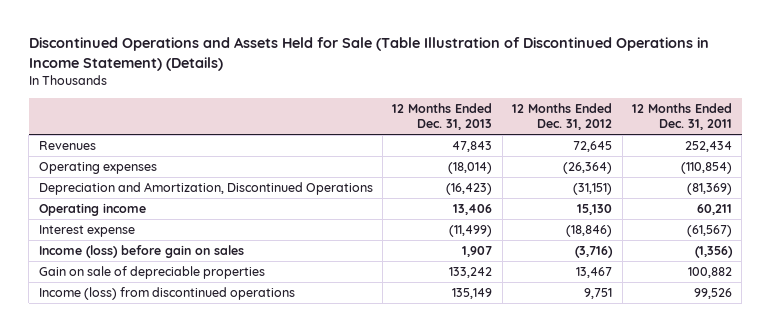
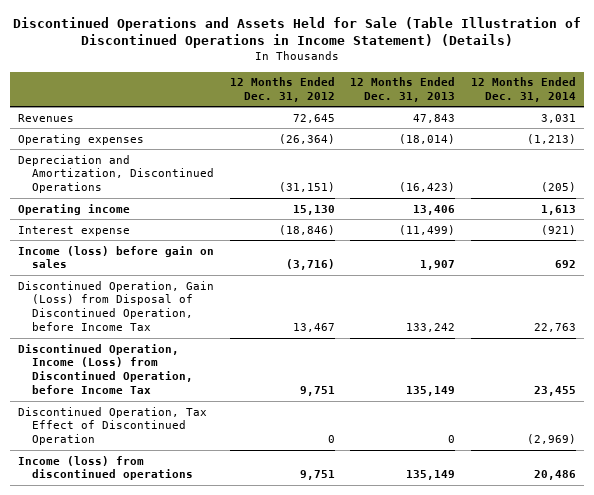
- | 12 Months Ended Dec. 31, 2013 | 12 Months Ended Dec. 31, 2012 | 12 Months Ended Dec. 31, 2011
+ | 12 Months Ended Dec. 31, 2012 | 12 Months Ended Dec. 31, 2013 | 12 Months Ended Dec. 31, 2014
- Gain on sale of depreciable properties | 133,242 | 13,467 | 100,882
+ Discontinued Operation, Gain (Loss) from Disposal of Discontinued Operation, before Income Tax | 13,467 | 133,242 | 22,763
+ Discontinued Operation, Income (Loss) from Discontinued Operation, before Income Tax | 9,751 | 135,149 | 23,455
+ Discontinued Operation, Tax Effect of Discontinued Operation | 0 | 0 | (2,969)

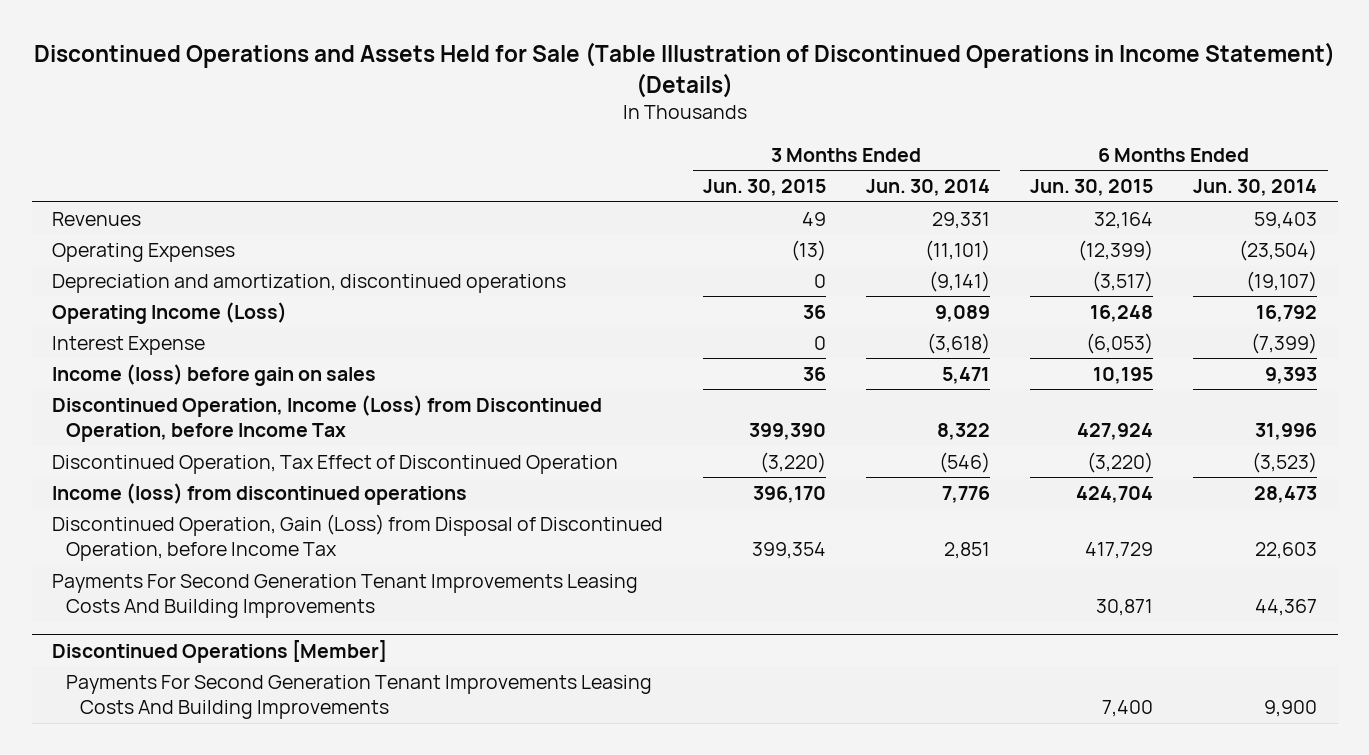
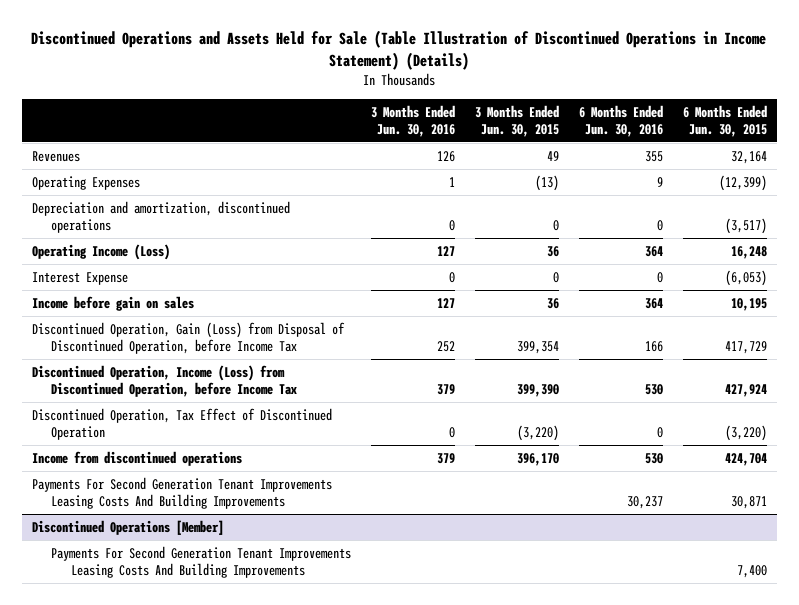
- | 3 Months Ended Jun. 30, 2015 | 3 Months Ended Jun. 30, 2014 | 6 Months Ended Jun. 30, 2015 | 6 Months Ended Jun. 30, 2014
+ | 3 Months Ended Jun. 30, 2016 | 3 Months Ended Jun. 30, 2015 | 6 Months Ended Jun. 30, 2016 | 6 Months Ended Jun. 30, 2015
- Income (loss) before gain on sales | 36 | 5,471 | 10,195 | 9,393
+ Income before gain on sales | 127 | 36 | 364 | 10,195
moved up: Discontinued Operation, Gain (Loss) from Disposal of Discontinued Operation, before Income Tax | 252 | 399,354 | 166 | 417,729
- Income (loss) from discontinued operations | 396,170 | 7,776 | 424,704 | 28,473
+ Income from discontinued operations | 379 | 396,170 | 530 | 424,704

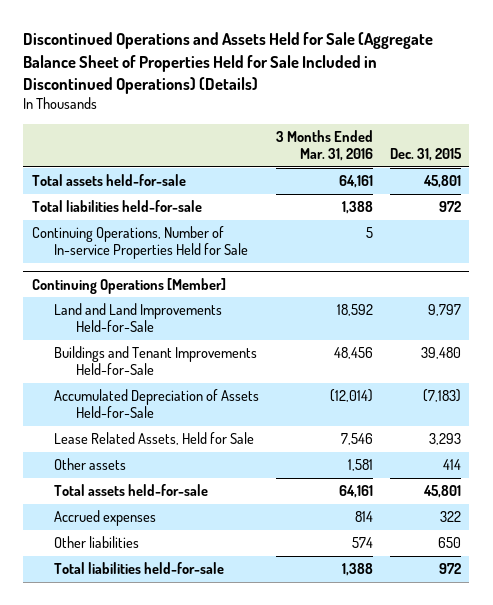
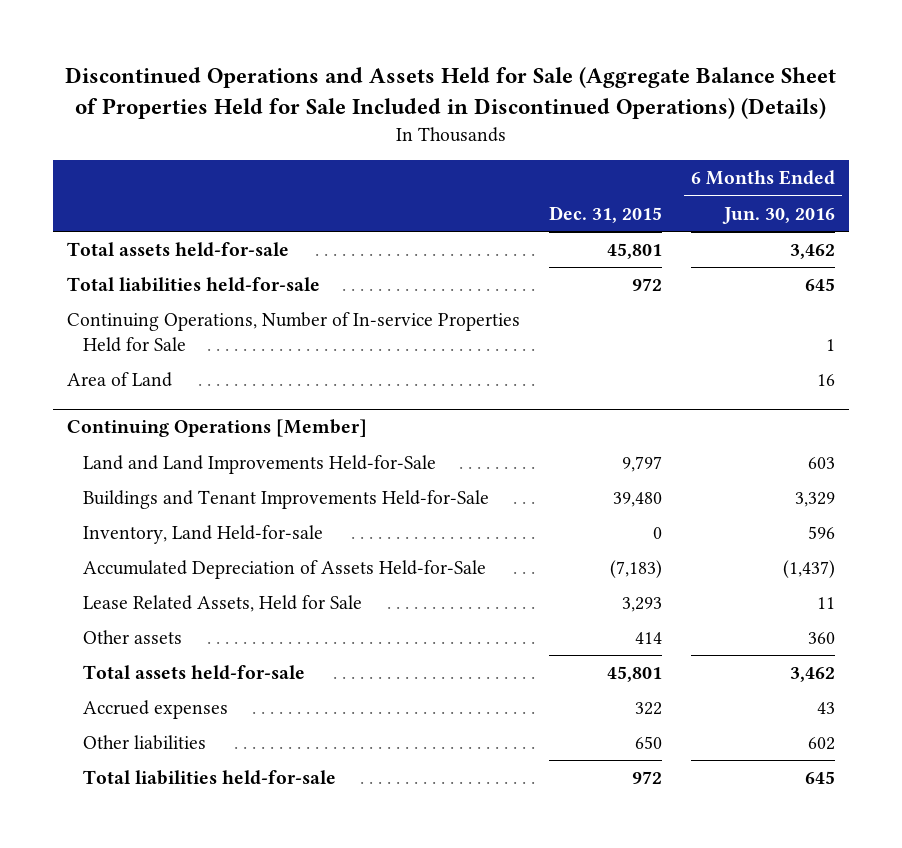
- | 3 Months Ended Mar. 31, 2016 | Dec. 31, 2015
+ | Dec. 31, 2015 | 6 Months Ended Jun. 30, 2016
+ Area of Land | | 16
@ Continuing Operations [Member]
+ Inventory, Land Held-for-sale | 0 | 596

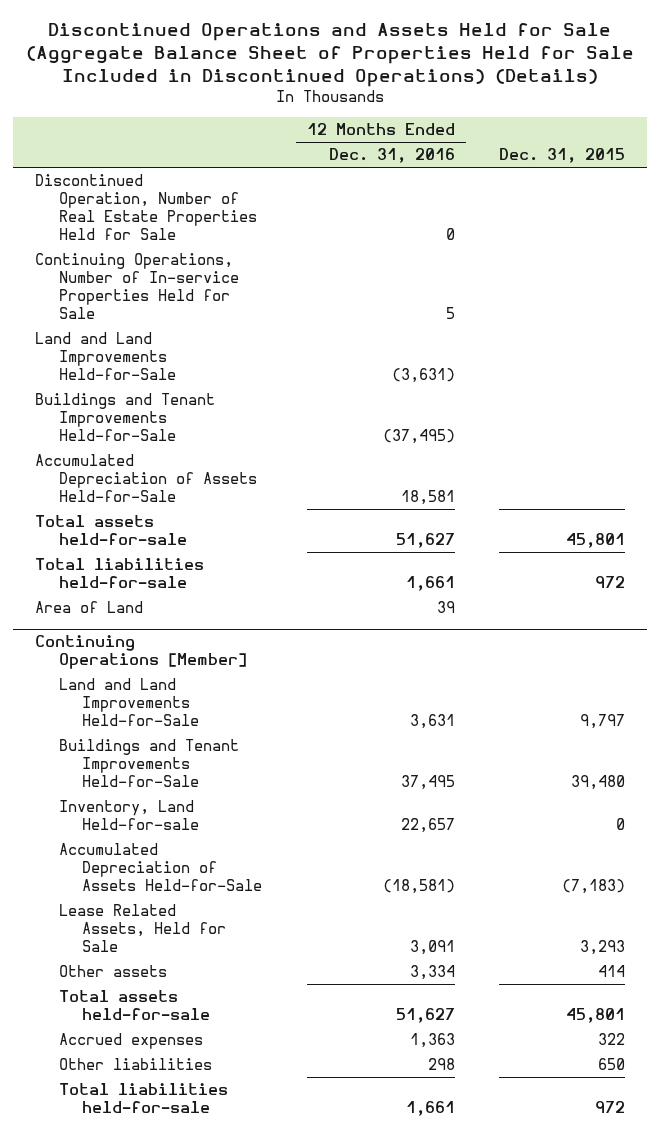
- | Dec. 31, 2015 | 6 Months Ended Jun. 30, 2016
+ | 12 Months Ended Dec. 31, 2016 | Dec. 31, 2015
+ Discontinued Operation, Number of Real Estate Properties Held for Sale | 0 |
moved up: Continuing Operations, Number of In-service Properties Held for Sale | 5 |
+ Land and Land Improvements Held-for-Sale | (3,631) |
+ Buildings and Tenant Improvements Held-for-Sale | (37,495) |
+ Accumulated Depreciation of Assets Held-for-Sale | 18,581 |

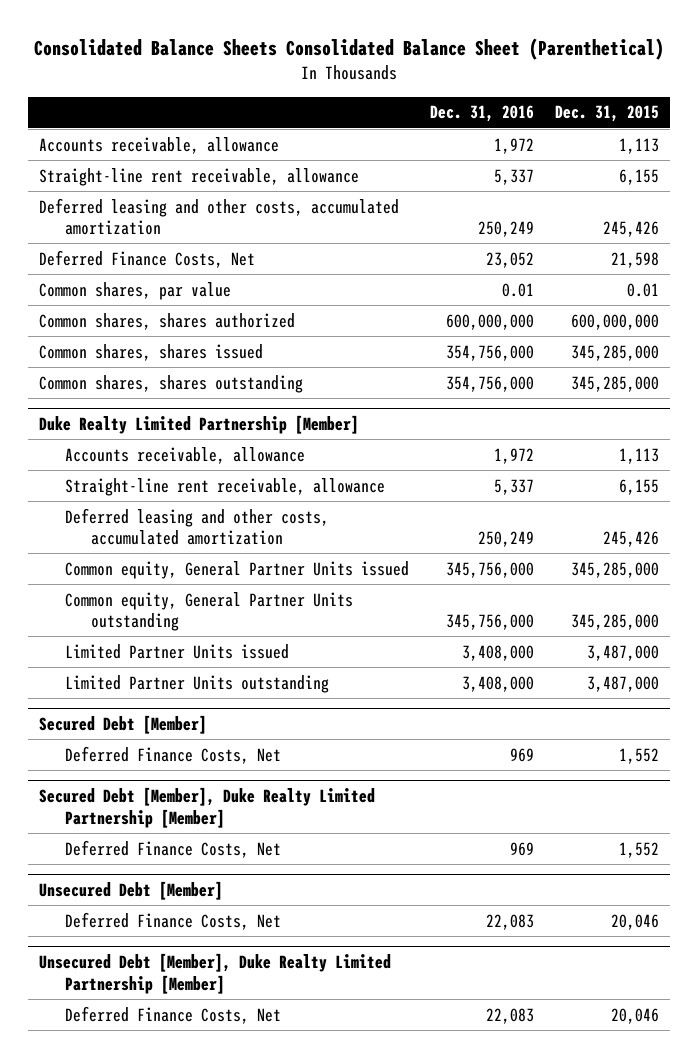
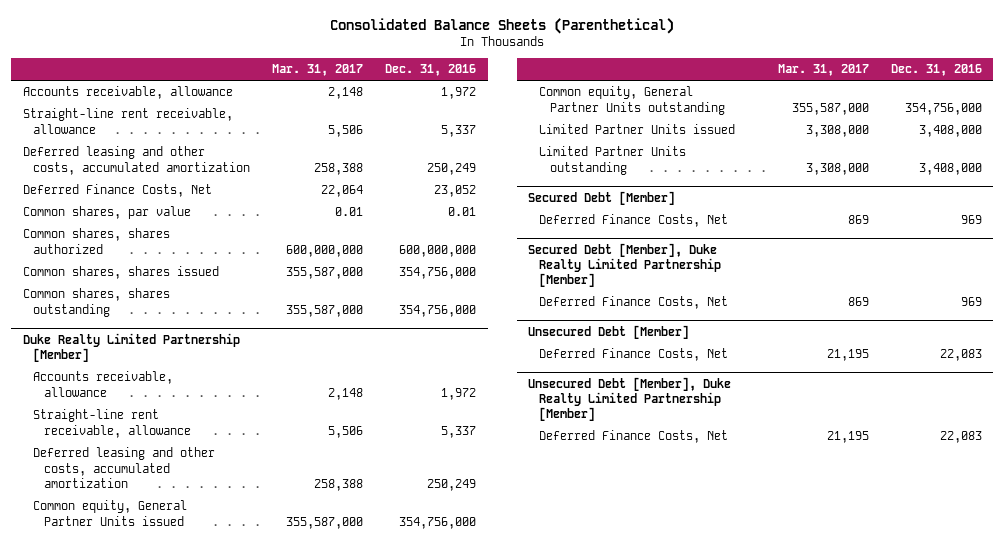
- Consolidated Balance Sheets Consolidated Balance Sheet (Parenthetical)
+ Consolidated Balance Sheets (Parenthetical)
- | Dec. 31, 2016 | Dec. 31, 2015
+ | Mar. 31, 2017 | Dec. 31, 2016
@ Duke Realty Limited Partnership [Member]
- Common equity, General Partner Units issued | 345,756,000 | 345,285,000
- Common equity, General Partner Units outstanding | 345,756,000 | 345,285,000
+ Common equity, General Partner Units issued | 355,587,000 | 354,756,000
+ Common equity, General Partner Units outstanding | 355,587,000 | 354,756,000

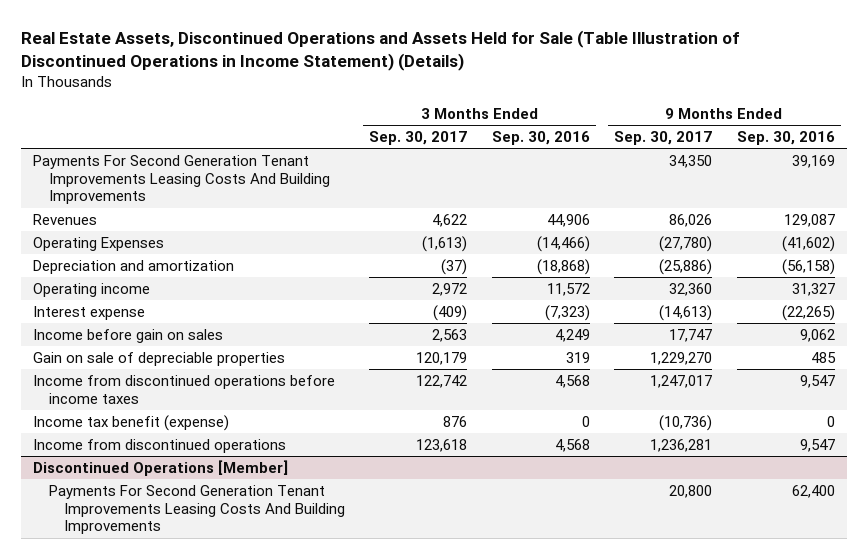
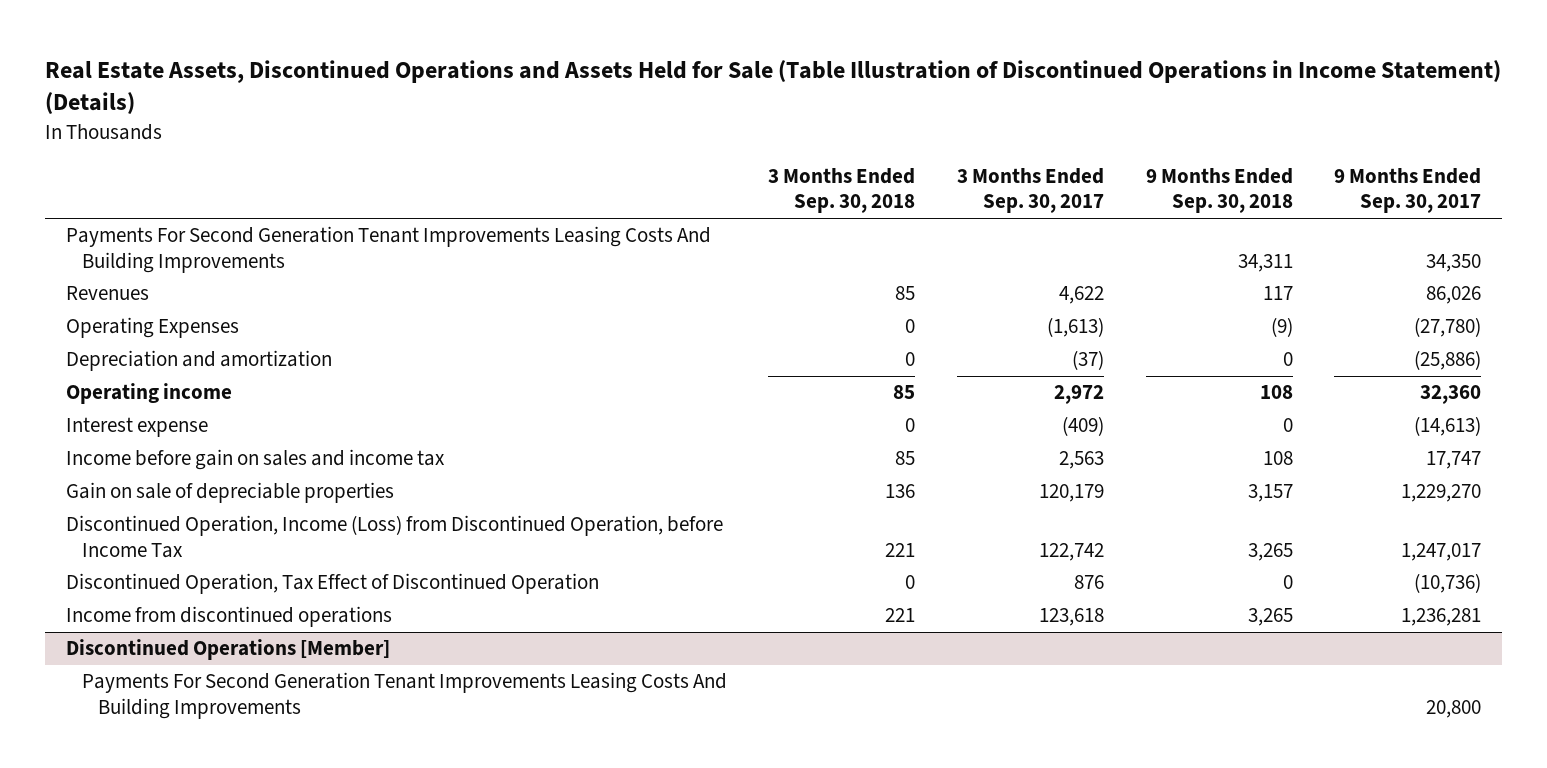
- | 3 Months Ended Sep. 30, 2017 | 3 Months Ended Sep. 30, 2016 | 9 Months Ended Sep. 30, 2017 | 9 Months Ended Sep. 30, 2016
+ | 3 Months Ended Sep. 30, 2018 | 3 Months Ended Sep. 30, 2017 | 9 Months Ended Sep. 30, 2018 | 9 Months Ended Sep. 30, 2017
- Income before gain on sales | 2,563 | 4,249 | 17,747 | 9,062
+ Income before gain on sales and income tax | 85 | 2,563 | 108 | 17,747
- Income from discontinued operations before income taxes | 122,742 | 4,568 | 1,247,017 | 9,547
- Income tax benefit (expense) | 876 | 0 | (10,736) | 0
+ Discontinued Operation, Income (Loss) from Discontinued Operation, before Income Tax | 221 | 122,742 | 3,265 | 1,247,017
+ Discontinued Operation, Tax Effect of Discontinued Operation | 0 | 876 | 0 | (10,736)

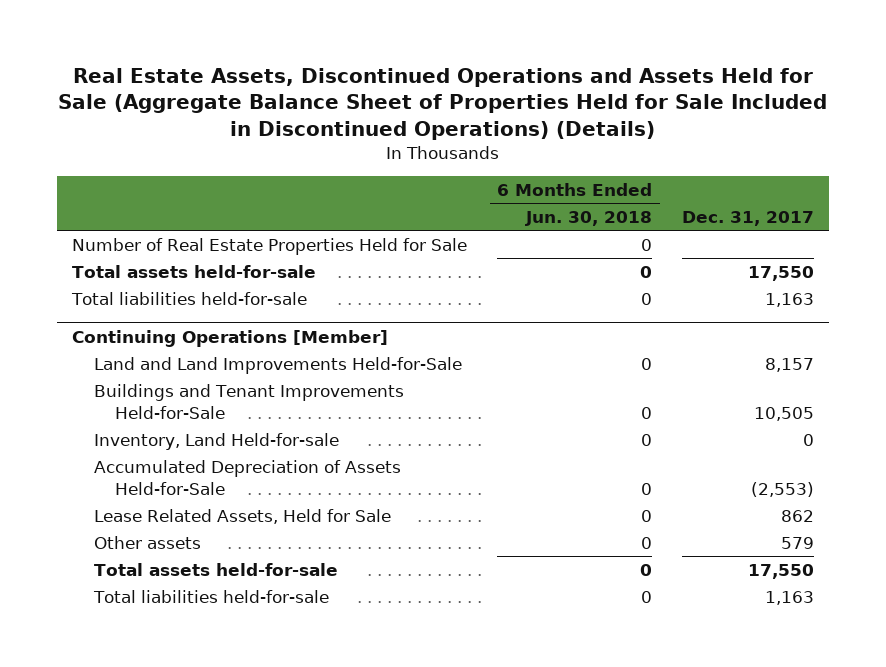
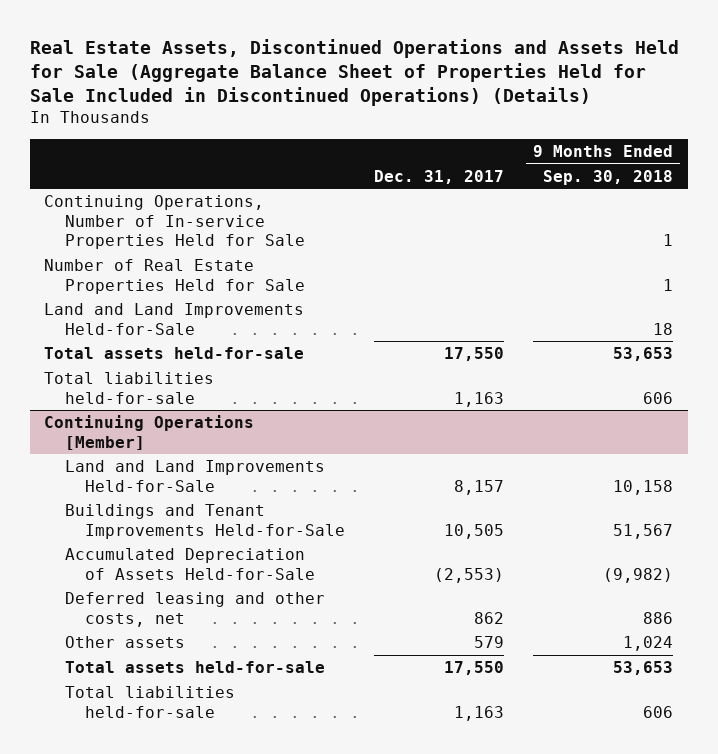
- | 6 Months Ended Jun. 30, 2018 | Dec. 31, 2017
+ | Dec. 31, 2017 | 9 Months Ended Sep. 30, 2018
+ Continuing Operations, Number of In-service Properties Held for Sale | | 1
+ Land and Land Improvements Held-for-Sale | | 18
@ Continuing Operations [Member]
- Inventory, Land Held-for-sale | 0 | 0
- Lease Related Assets, Held for Sale | 0 | 862
+ Deferred leasing and other costs, net | 862 | 886

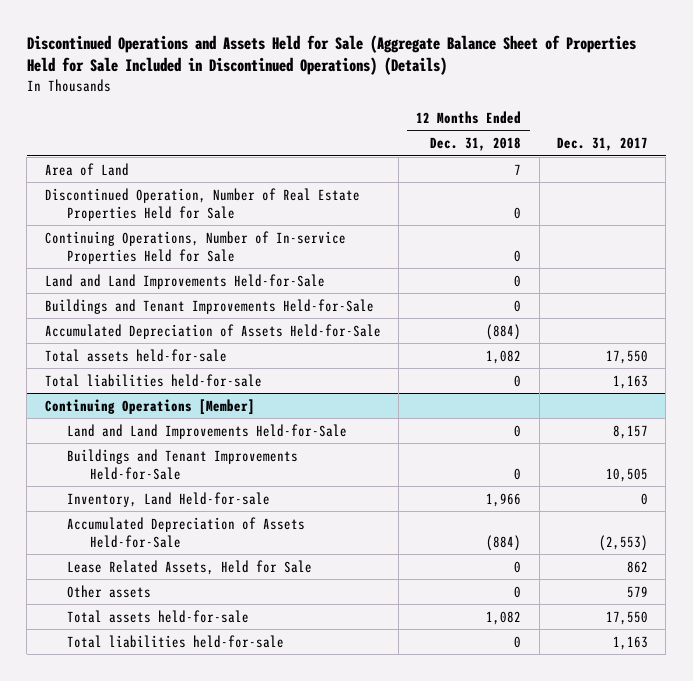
- Real Estate Assets, Discontinued Operations and Assets Held for Sale (Aggregate Balance Sheet of Properties Held for Sale Included in Discontinued Operations) (Details)
+ Discontinued Operations and Assets Held for Sale (Aggregate Balance Sheet of Properties Held for Sale Included in Discontinued Operations) (Details)
- | Dec. 31, 2017 | 9 Months Ended Sep. 30, 2018
+ | 12 Months Ended Dec. 31, 2018 | Dec. 31, 2017
+ Area of Land | 7 |
+ Discontinued Operation, Number of Real Estate Properties Held for Sale | 0 |
- Number of Real Estate Properties Held for Sale | | 1
+ Buildings and Tenant Improvements Held-for-Sale | 0 |
+ Accumulated Depreciation of Assets Held-for-Sale | (884) |
@ Continuing Operations [Member]
+ Inventory, Land Held-for-sale | 1,966 | 0
- Deferred leasing and other costs, net | 862 | 886
+ Lease Related Assets, Held for Sale | 0 | 862

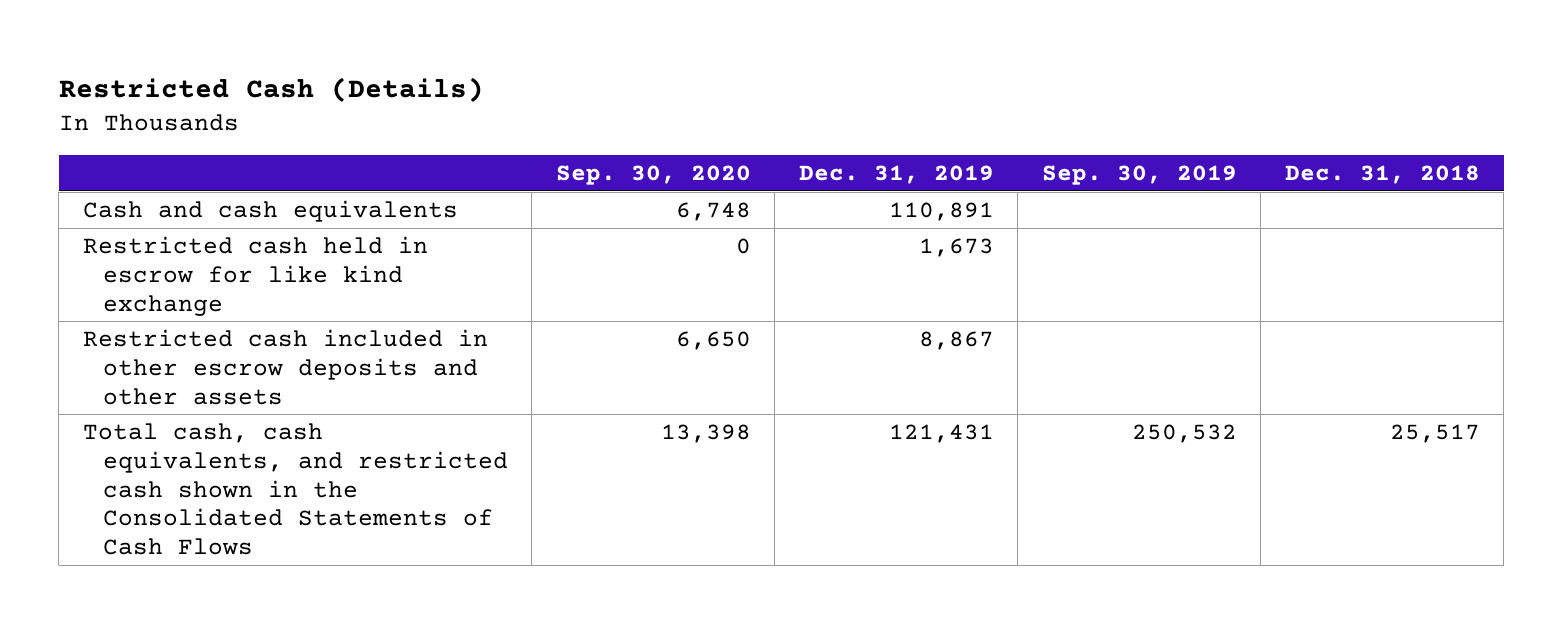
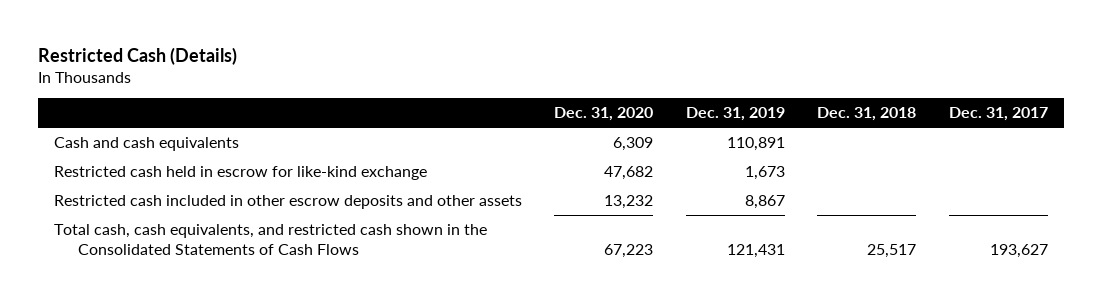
- | Sep. 30, 2020 | Dec. 31, 2019 | Sep. 30, 2019 | Dec. 31, 2018
+ | Dec. 31, 2020 | Dec. 31, 2019 | Dec. 31, 2018 | Dec. 31, 2017
- Restricted cash held in escrow for like kind exchange | 0 | 1,673 | |
+ Restricted cash held in escrow for like-kind exchange | 47,682 | 1,673 | |

